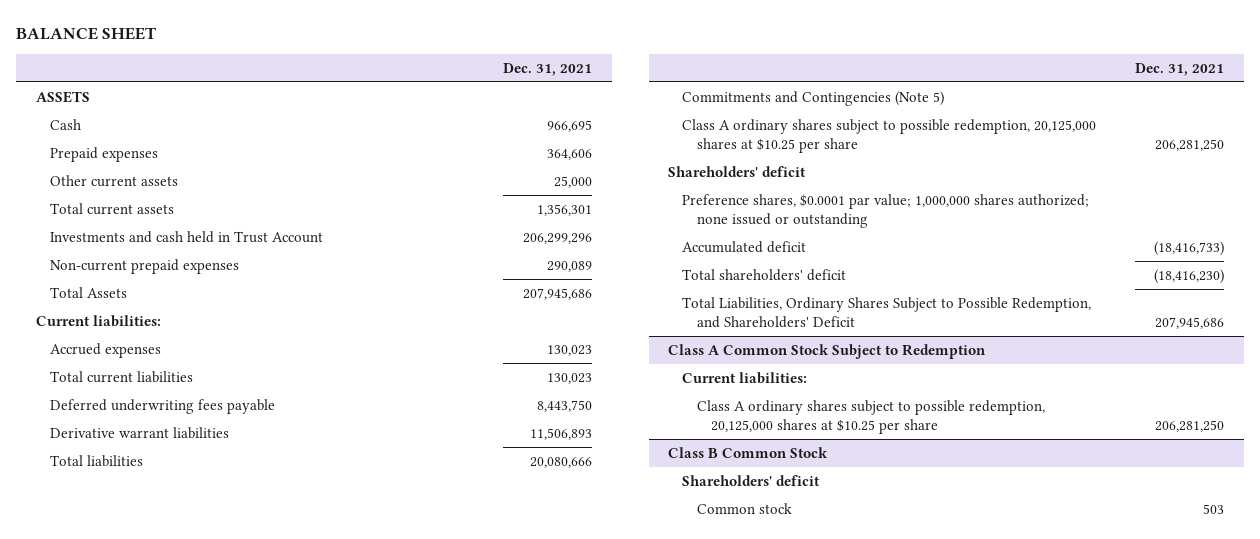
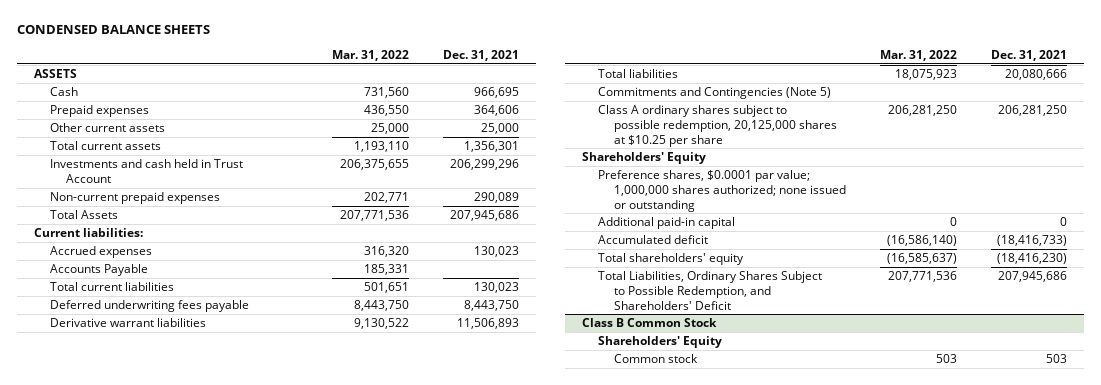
- BALANCE SHEET
+ CONDENSED BALANCE SHEETS
- | Dec. 31, 2021
+ | Mar. 31, 2022 | Dec. 31, 2021
+ Accounts Payable | 185,331 |
- Shareholders' deficit
+ Shareholders' Equity
+ Additional paid-in capital | 0 | 0
- Total shareholders' deficit | (18,416,230)
+ Total shareholders' equity | (16,585,637) | (18,416,230)
- Class A Common Stock Subject to Redemption
- Current liabilities:
- Class A ordinary shares subject to possible redemption, 20,125,000 shares at $10.25 per share | 206,281,250
@ Class B Common Stock
- Shareholders' deficit
+ Shareholders' Equity

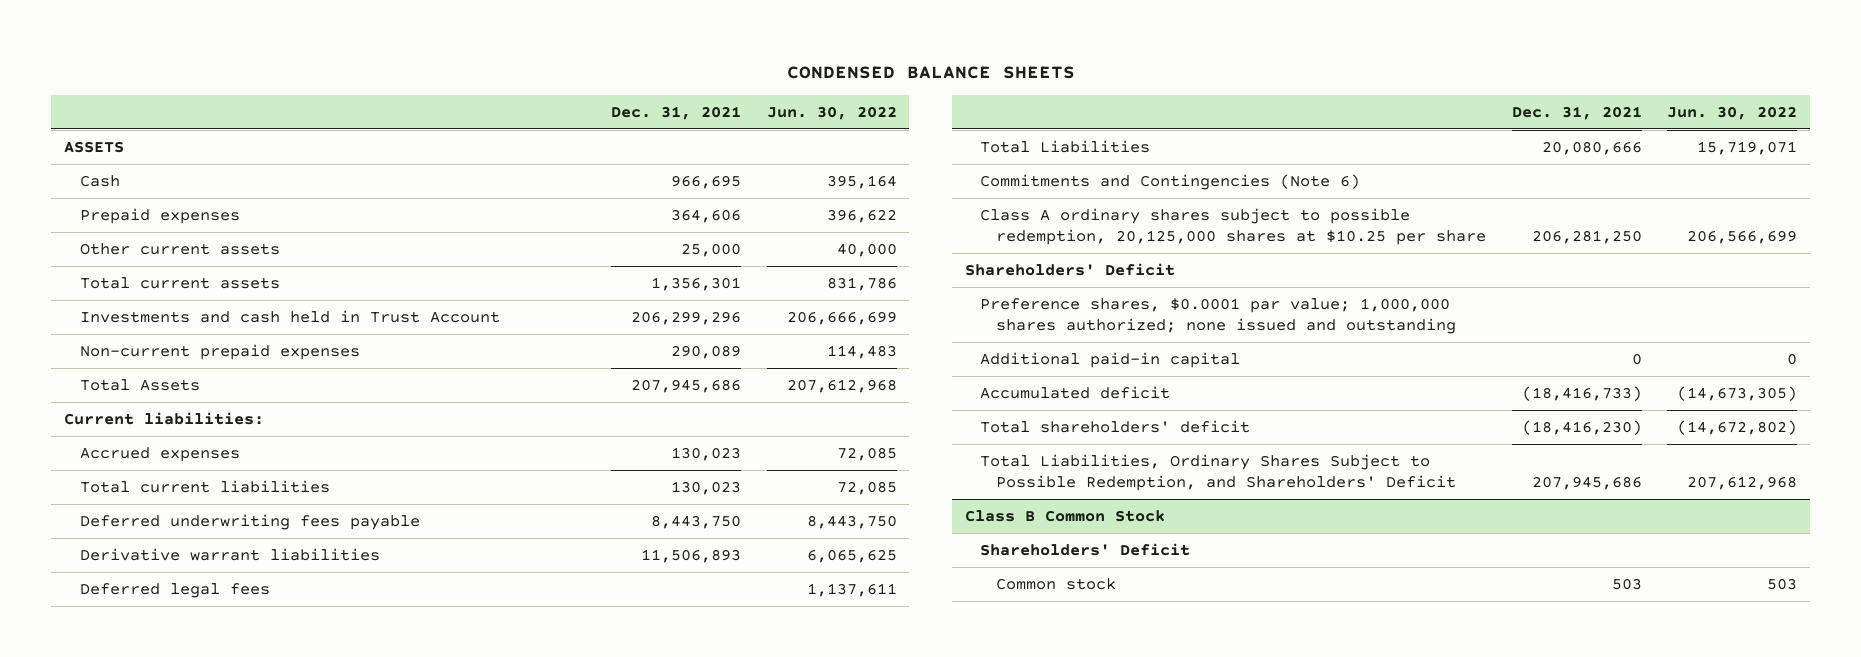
- | Mar. 31, 2022 | Dec. 31, 2021
+ | Dec. 31, 2021 | Jun. 30, 2022
- Accounts Payable | 185,331 |
- Total liabilities | 18,075,923 | 20,080,666
- Commitments and Contingencies (Note 5)
+ Deferred legal fees | | 1,137,611
+ Total Liabilities | 20,080,666 | 15,719,071
+ Commitments and Contingencies (Note 6)
- Shareholders' Equity
- Preference shares, $0.0001 par value; 1,000,000 shares authorized; none issued or outstanding
+ Shareholders' Deficit
+ Preference shares, $0.0001 par value; 1,000,000 shares authorized; none issued and outstanding
- Total shareholders' equity | (16,585,637) | (18,416,230)
+ Total shareholders' deficit | (18,416,230) | (14,672,802)
@ Class B Common Stock
- Shareholders' Equity
+ Shareholders' Deficit

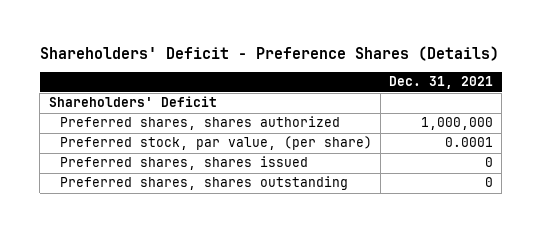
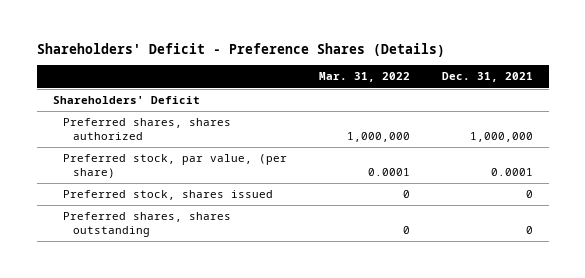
- | Dec. 31, 2021
+ | Mar. 31, 2022 | Dec. 31, 2021
- Preferred shares, shares issued | 0
+ Preferred stock, shares issued | 0 | 0

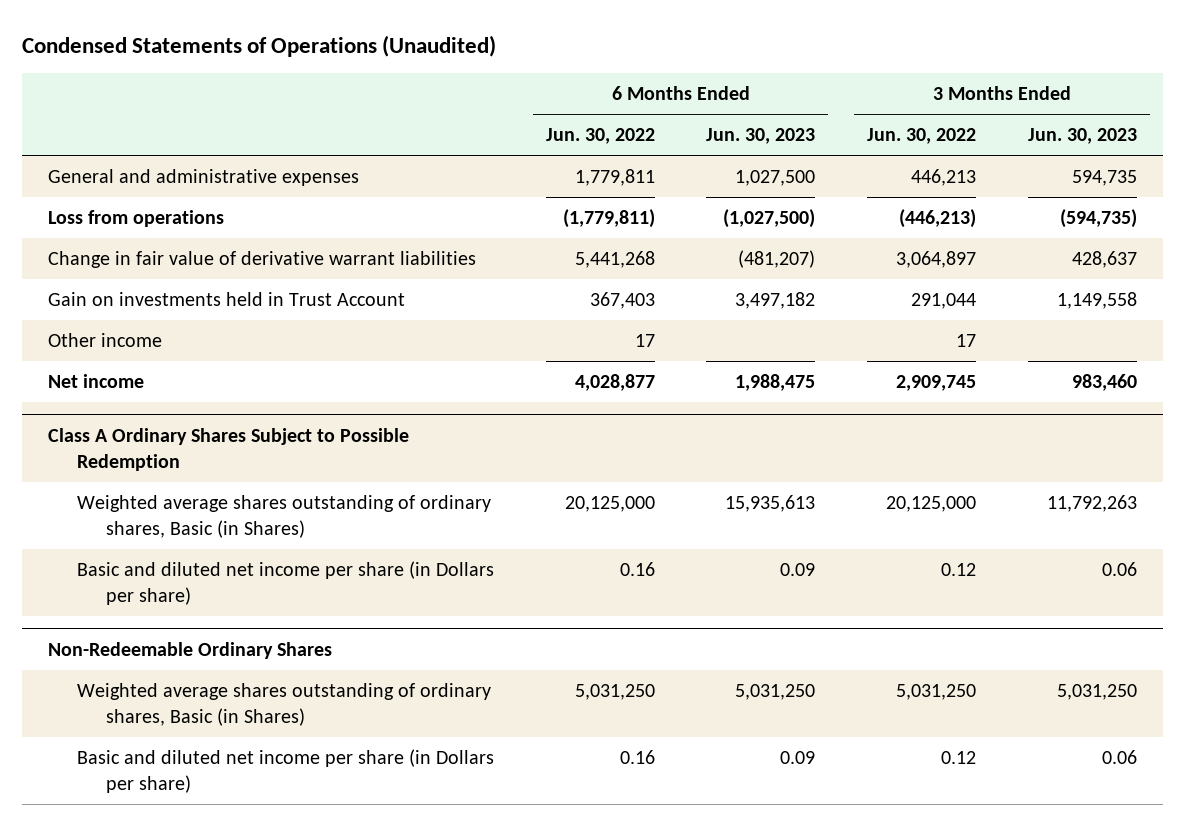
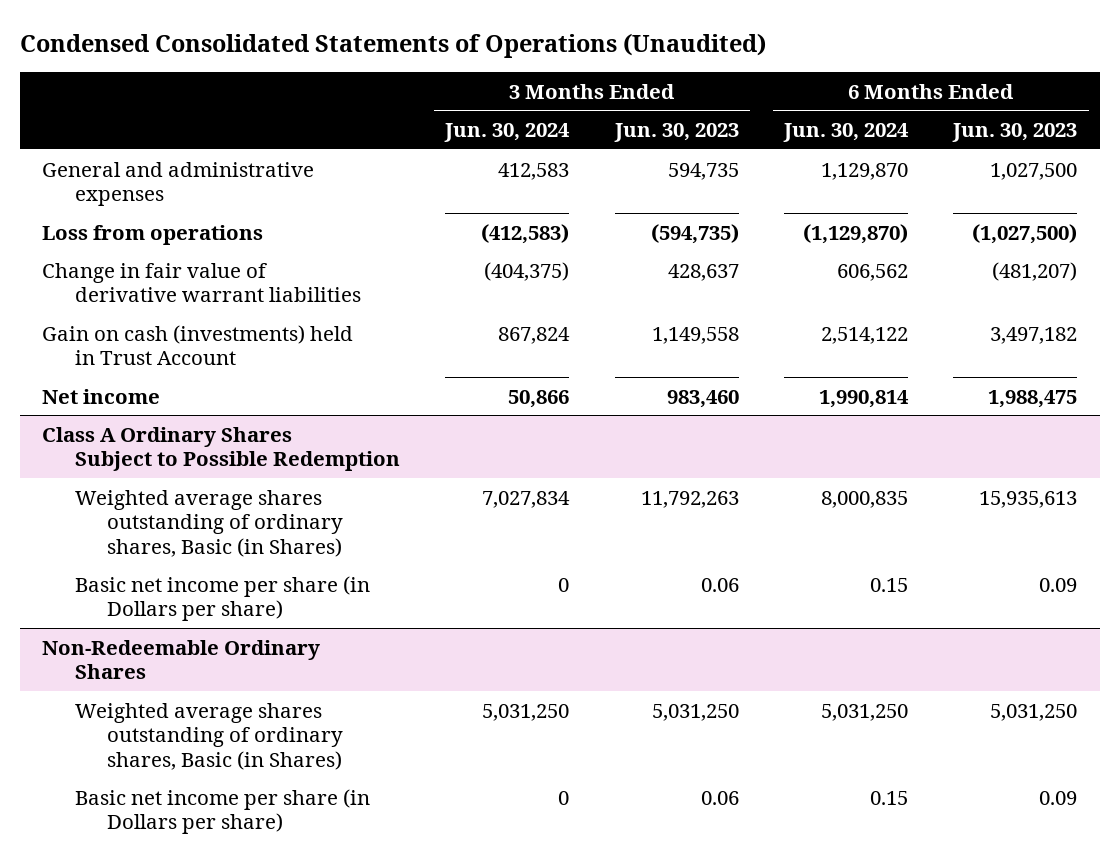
- Condensed Statements of Operations (Unaudited)
+ Condensed Consolidated Statements of Operations (Unaudited)
- | 6 Months Ended Jun. 30, 2022 | 6 Months Ended Jun. 30, 2023 | 3 Months Ended Jun. 30, 2022 | 3 Months Ended Jun. 30, 2023
+ | 3 Months Ended Jun. 30, 2024 | 3 Months Ended Jun. 30, 2023 | 6 Months Ended Jun. 30, 2024 | 6 Months Ended Jun. 30, 2023
- Gain on investments held in Trust Account | 367,403 | 3,497,182 | 291,044 | 1,149,558
- Other income | 17 | | 17 |
+ Gain on cash (investments) held in Trust Account | 867,824 | 1,149,558 | 2,514,122 | 3,497,182
@ Class A Ordinary Shares Subject to Possible Redemption
- Basic and diluted net income per share (in Dollars per share) | 0.16 | 0.09 | 0.12 | 0.06
+ Basic net income per share (in Dollars per share) | 0 | 0.06 | 0.15 | 0.09
@ Non-Redeemable Ordinary Shares
- Basic and diluted net income per share (in Dollars per share) | 0.16 | 0.09 | 0.12 | 0.06
+ Basic net income per share (in Dollars per share) | 0 | 0.06 | 0.15 | 0.09

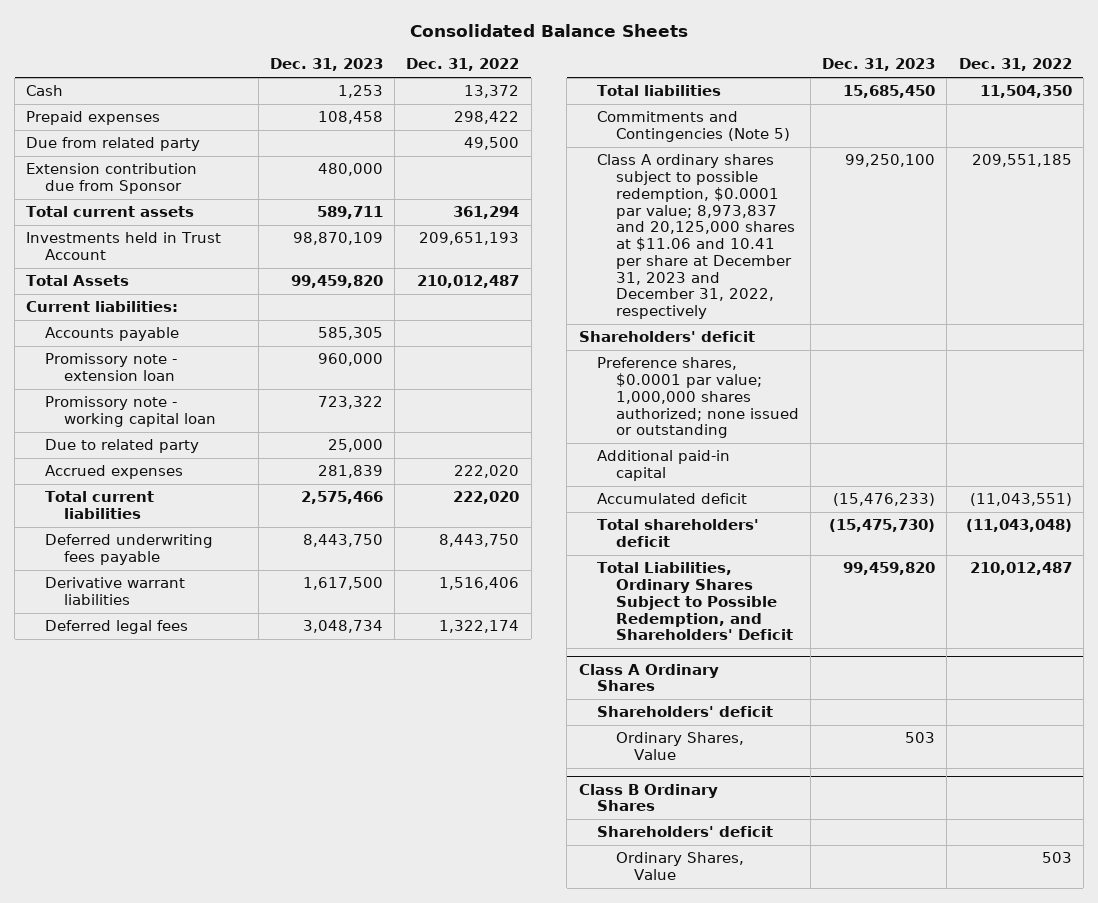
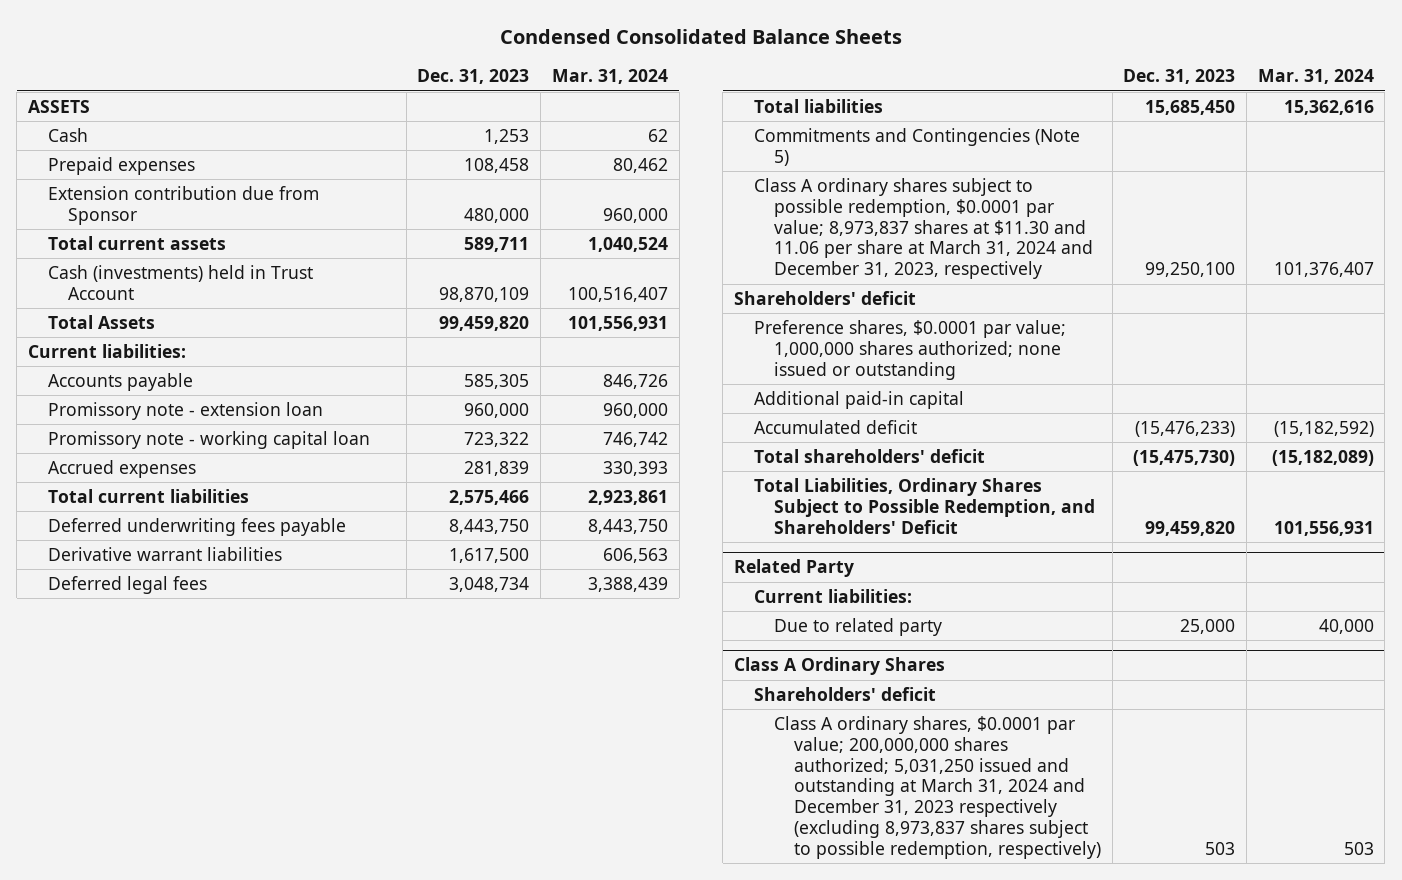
- Consolidated Balance Sheets
+ Condensed Consolidated Balance Sheets
- | Dec. 31, 2023 | Dec. 31, 2022
+ | Dec. 31, 2023 | Mar. 31, 2024
+ ASSETS
- Due from related party | | 49,500
- Investments held in Trust Account | 98,870,109 | 209,651,193
+ Cash (investments) held in Trust Account | 98,870,109 | 100,516,407
- Due to related party | 25,000 |
- Class A ordinary shares subject to possible redemption, $0.0001 par value; 8,973,837 and 20,125,000 shares at $11.06 and 10.41 per share at December 31, 2023 and December 31, 2022, respectively | 99,250,100 | 209,551,185
+ Class A ordinary shares subject to possible redemption, $0.0001 par value; 8,973,837 shares at $11.30 and 11.06 per share at March 31, 2024 and December 31, 2023, respectively | 99,250,100 | 101,376,407
+ Related Party
+ Current liabilities:
+ Due to related party | 25,000 | 40,000
@ Class A Ordinary Shares
- Ordinary Shares, Value | 503 |
- Class B Ordinary Shares
- Shareholders' deficit
- Ordinary Shares, Value | | 503
@ Class A Ordinary Shares
+ Class A ordinary shares, $0.0001 par value; 200,000,000 shares authorized; 5,031,250 issued and outstanding at March 31, 2024 and December 31, 2023 respectively (excluding 8,973,837 shares subject to possible redemption, respectively) | 503 | 503

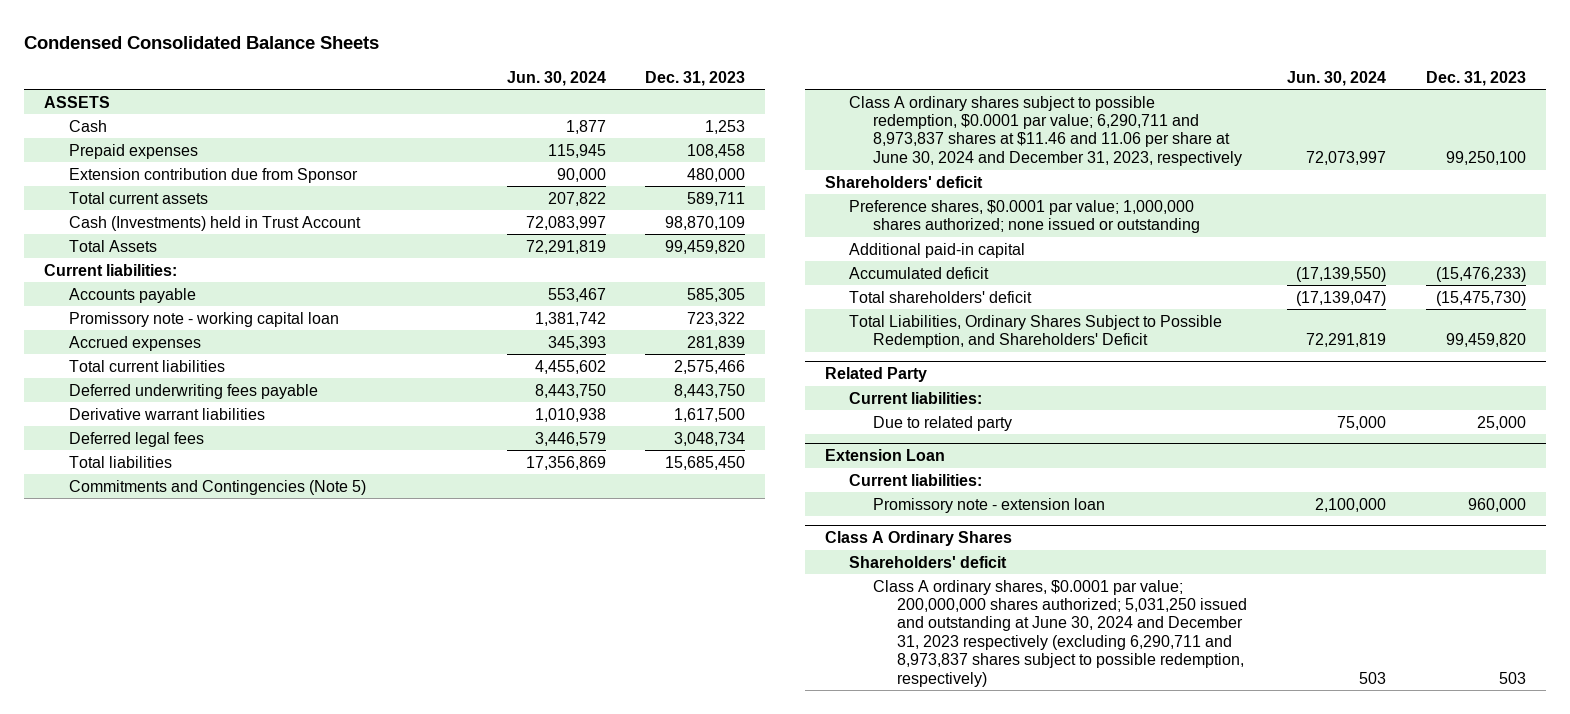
- | Dec. 31, 2023 | Mar. 31, 2024
+ | Jun. 30, 2024 | Dec. 31, 2023
- Cash (investments) held in Trust Account | 98,870,109 | 100,516,407
+ Cash (Investments) held in Trust Account | 72,083,997 | 98,870,109
- Promissory note - extension loan | 960,000 | 960,000
- Class A ordinary shares subject to possible redemption, $0.0001 par value; 8,973,837 shares at $11.30 and 11.06 per share at March 31, 2024 and December 31, 2023, respectively | 99,250,100 | 101,376,407
+ Class A ordinary shares subject to possible redemption, $0.0001 par value; 6,290,711 and 8,973,837 shares at $11.46 and 11.06 per share at June 30, 2024 and December 31, 2023, respectively | 72,073,997 | 99,250,100
+ Extension Loan
+ Current liabilities:
+ Promissory note - extension loan | 2,100,000 | 960,000
@ Class A Ordinary Shares
- Class A ordinary shares, $0.0001 par value; 200,000,000 shares authorized; 5,031,250 issued and outstanding at March 31, 2024 and December 31, 2023 respectively (excluding 8,973,837 shares subject to possible redemption, respectively) | 503 | 503
+ Class A ordinary shares, $0.0001 par value; 200,000,000 shares authorized; 5,031,250 issued and outstanding at June 30, 2024 and December 31, 2023 respectively (excluding 6,290,711 and 8,973,837 shares subject to possible redemption, respectively) | 503 | 503

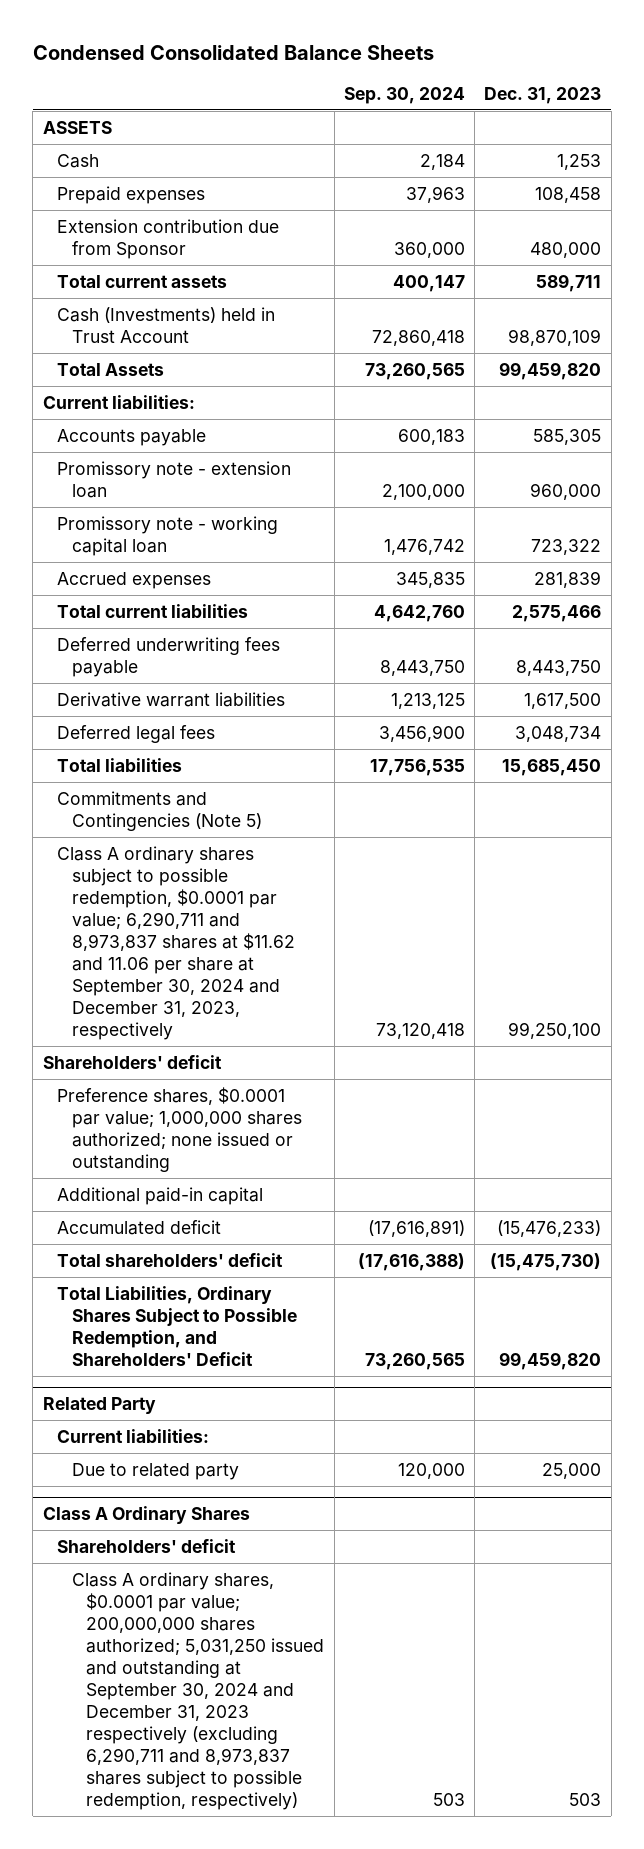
- | Jun. 30, 2024 | Dec. 31, 2023
+ | Sep. 30, 2024 | Dec. 31, 2023
+ Promissory note - extension loan | 2,100,000 | 960,000
- Class A ordinary shares subject to possible redemption, $0.0001 par value; 6,290,711 and 8,973,837 shares at $11.46 and 11.06 per share at June 30, 2024 and December 31, 2023, respectively | 72,073,997 | 99,250,100
+ Class A ordinary shares subject to possible redemption, $0.0001 par value; 6,290,711 and 8,973,837 shares at $11.62 and 11.06 per share at September 30, 2024 and December 31, 2023, respectively | 73,120,418 | 99,250,100
- Extension Loan
- Current liabilities:
- Promissory note - extension loan | 2,100,000 | 960,000
@ Class A Ordinary Shares
- Class A ordinary shares, $0.0001 par value; 200,000,000 shares authorized; 5,031,250 issued and outstanding at June 30, 2024 and December 31, 2023 respectively (excluding 6,290,711 and 8,973,837 shares subject to possible redemption, respectively) | 503 | 503
+ Class A ordinary shares, $0.0001 par value; 200,000,000 shares authorized; 5,031,250 issued and outstanding at September 30, 2024 and December 31, 2023 respectively (excluding 6,290,711 and 8,973,837 shares subject to possible redemption, respectively) | 503 | 503

